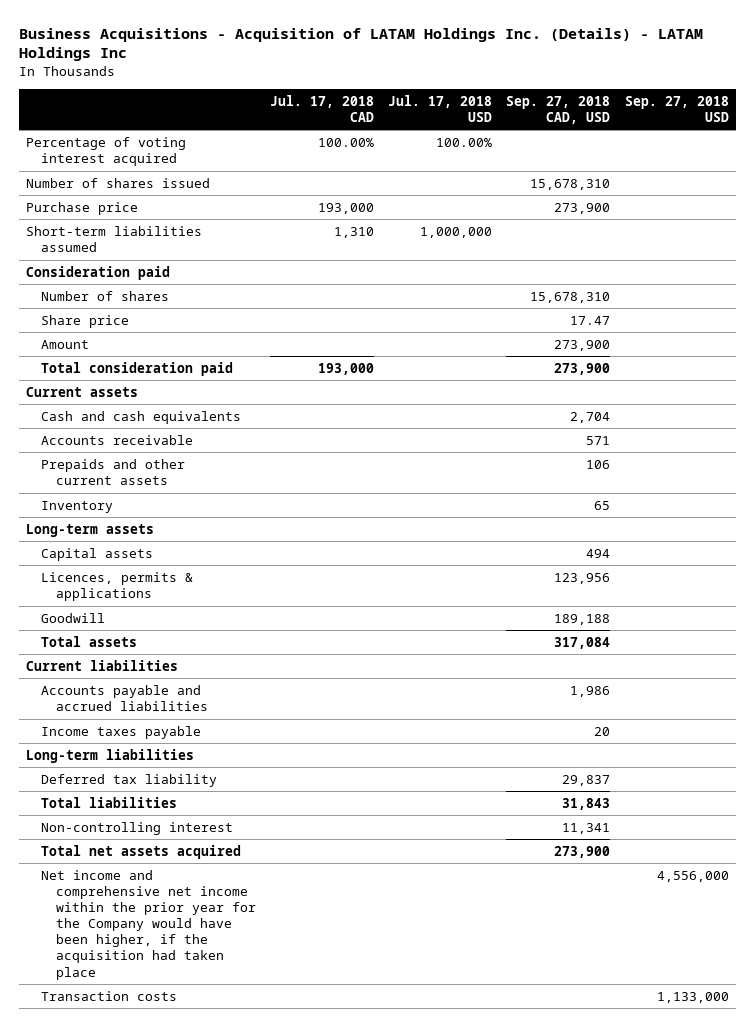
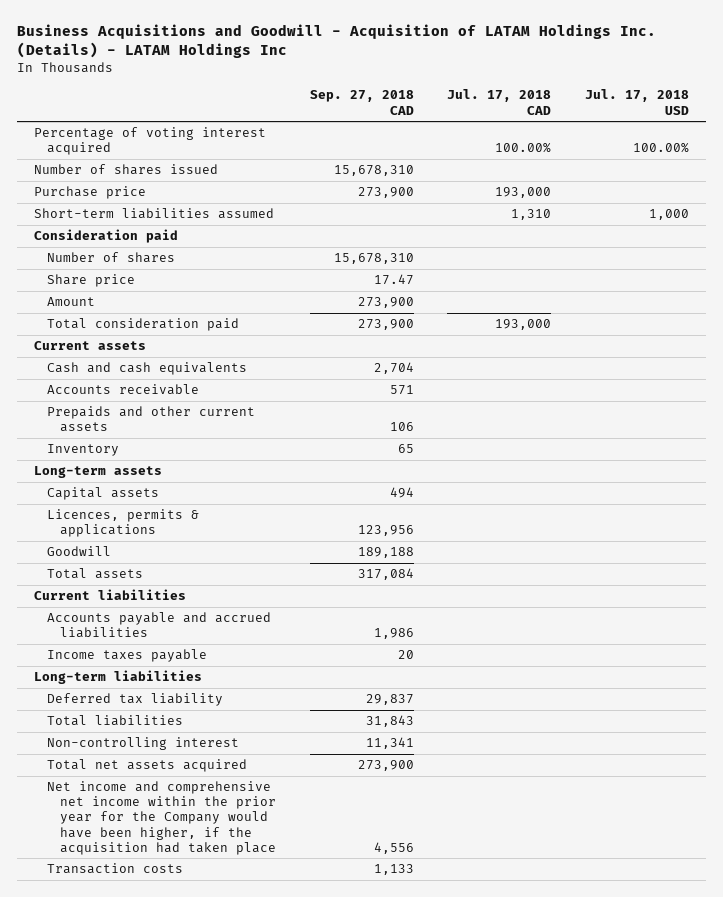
- Business Acquisitions - Acquisition of LATAM Holdings Inc. (Details) - LATAM Holdings Inc
+ Business Acquisitions and Goodwill - Acquisition of LATAM Holdings Inc. (Details) - LATAM Holdings Inc
- | Jul. 17, 2018 CAD | Jul. 17, 2018 USD | Sep. 27, 2018 CAD, USD | Sep. 27, 2018 USD
+ | Sep. 27, 2018 CAD | Jul. 17, 2018 CAD | Jul. 17, 2018 USD
- Short-term liabilities assumed | 1,310 | 1,000,000 | |
+ Short-term liabilities assumed | | 1,310 | 1,000

